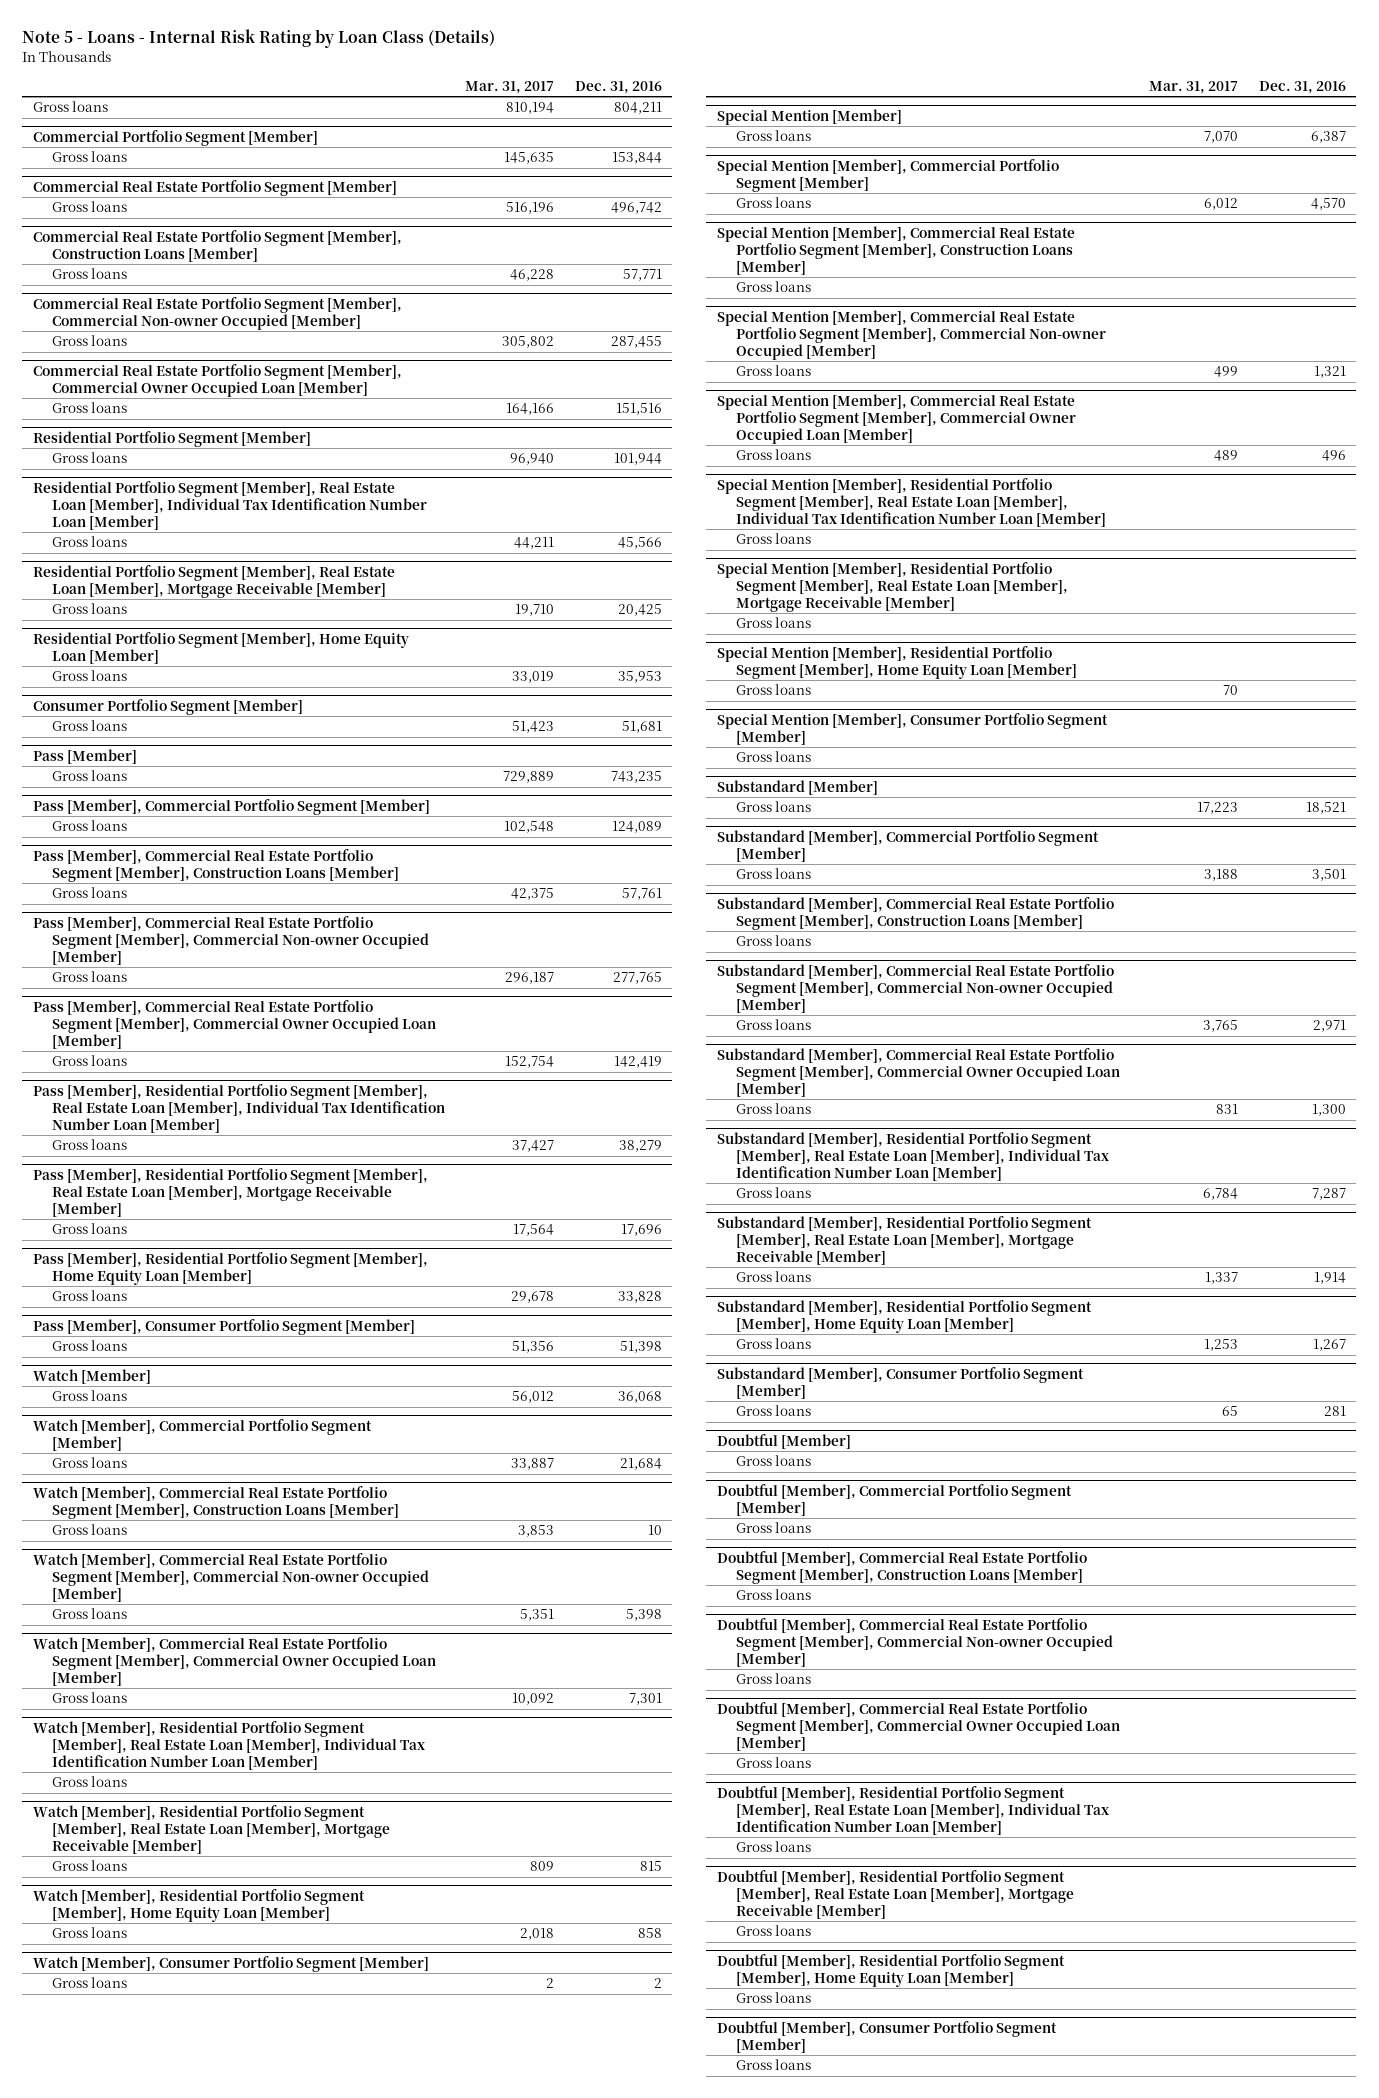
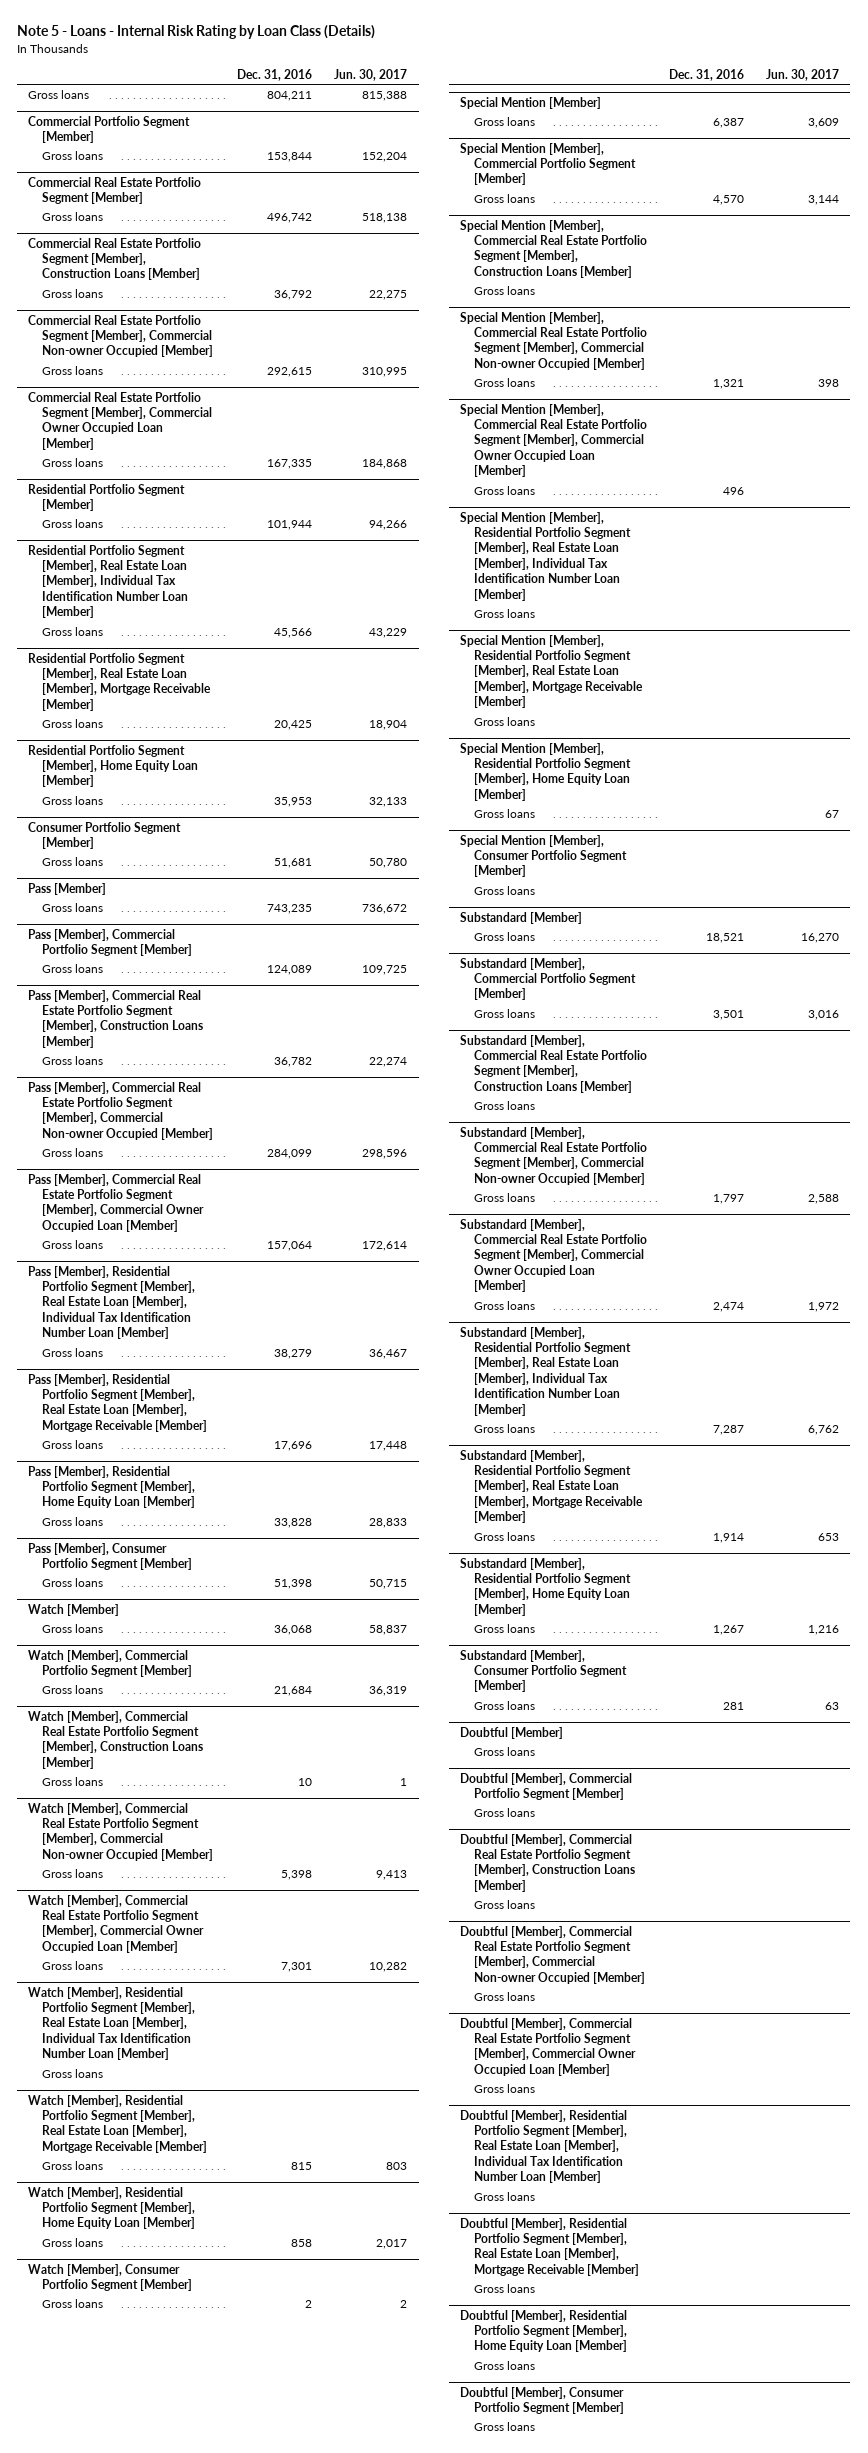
- | Mar. 31, 2017 | Dec. 31, 2016
+ | Dec. 31, 2016 | Jun. 30, 2017
@ Commercial Real Estate Portfolio Segment [Member], Construction Loans [Member]
- Gross loans | 46,228 | 57,771
+ Gross loans | 36,792 | 22,275
@ Commercial Real Estate Portfolio Segment [Member], Commercial Non-owner Occupied [Member]
- Gross loans | 305,802 | 287,455
+ Gross loans | 292,615 | 310,995
@ Commercial Real Estate Portfolio Segment [Member], Commercial Owner Occupied Loan [Member]
- Gross loans | 164,166 | 151,516
+ Gross loans | 167,335 | 184,868
@ Pass [Member], Commercial Real Estate Portfolio Segment [Member], Construction Loans [Member]
- Gross loans | 42,375 | 57,761
+ Gross loans | 36,782 | 22,274
@ Pass [Member], Commercial Real Estate Portfolio Segment [Member], Commercial Non-owner Occupied [Member]
- Gross loans | 296,187 | 277,765
+ Gross loans | 284,099 | 298,596
@ Pass [Member], Commercial Real Estate Portfolio Segment [Member], Commercial Owner Occupied Loan [Member]
- Gross loans | 152,754 | 142,419
+ Gross loans | 157,064 | 172,614
@ Substandard [Member], Commercial Real Estate Portfolio Segment [Member], Commercial Non-owner Occupied [Member]
- Gross loans | 3,765 | 2,971
+ Gross loans | 1,797 | 2,588
@ Substandard [Member], Commercial Real Estate Portfolio Segment [Member], Commercial Owner Occupied Loan [Member]
- Gross loans | 831 | 1,300
+ Gross loans | 2,474 | 1,972

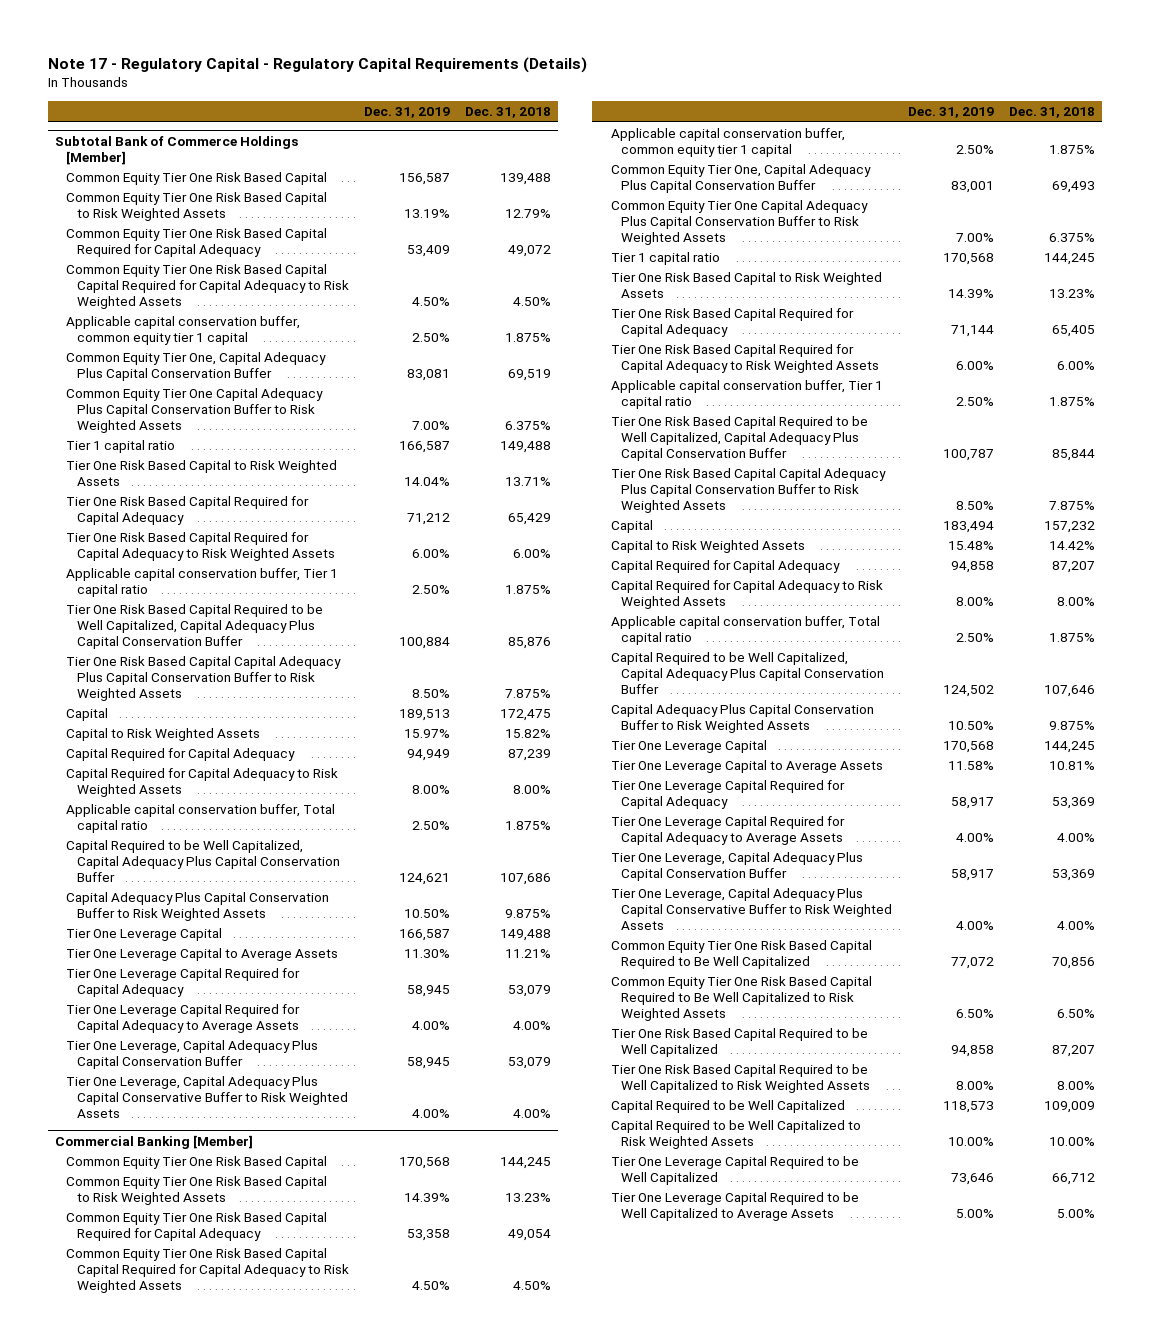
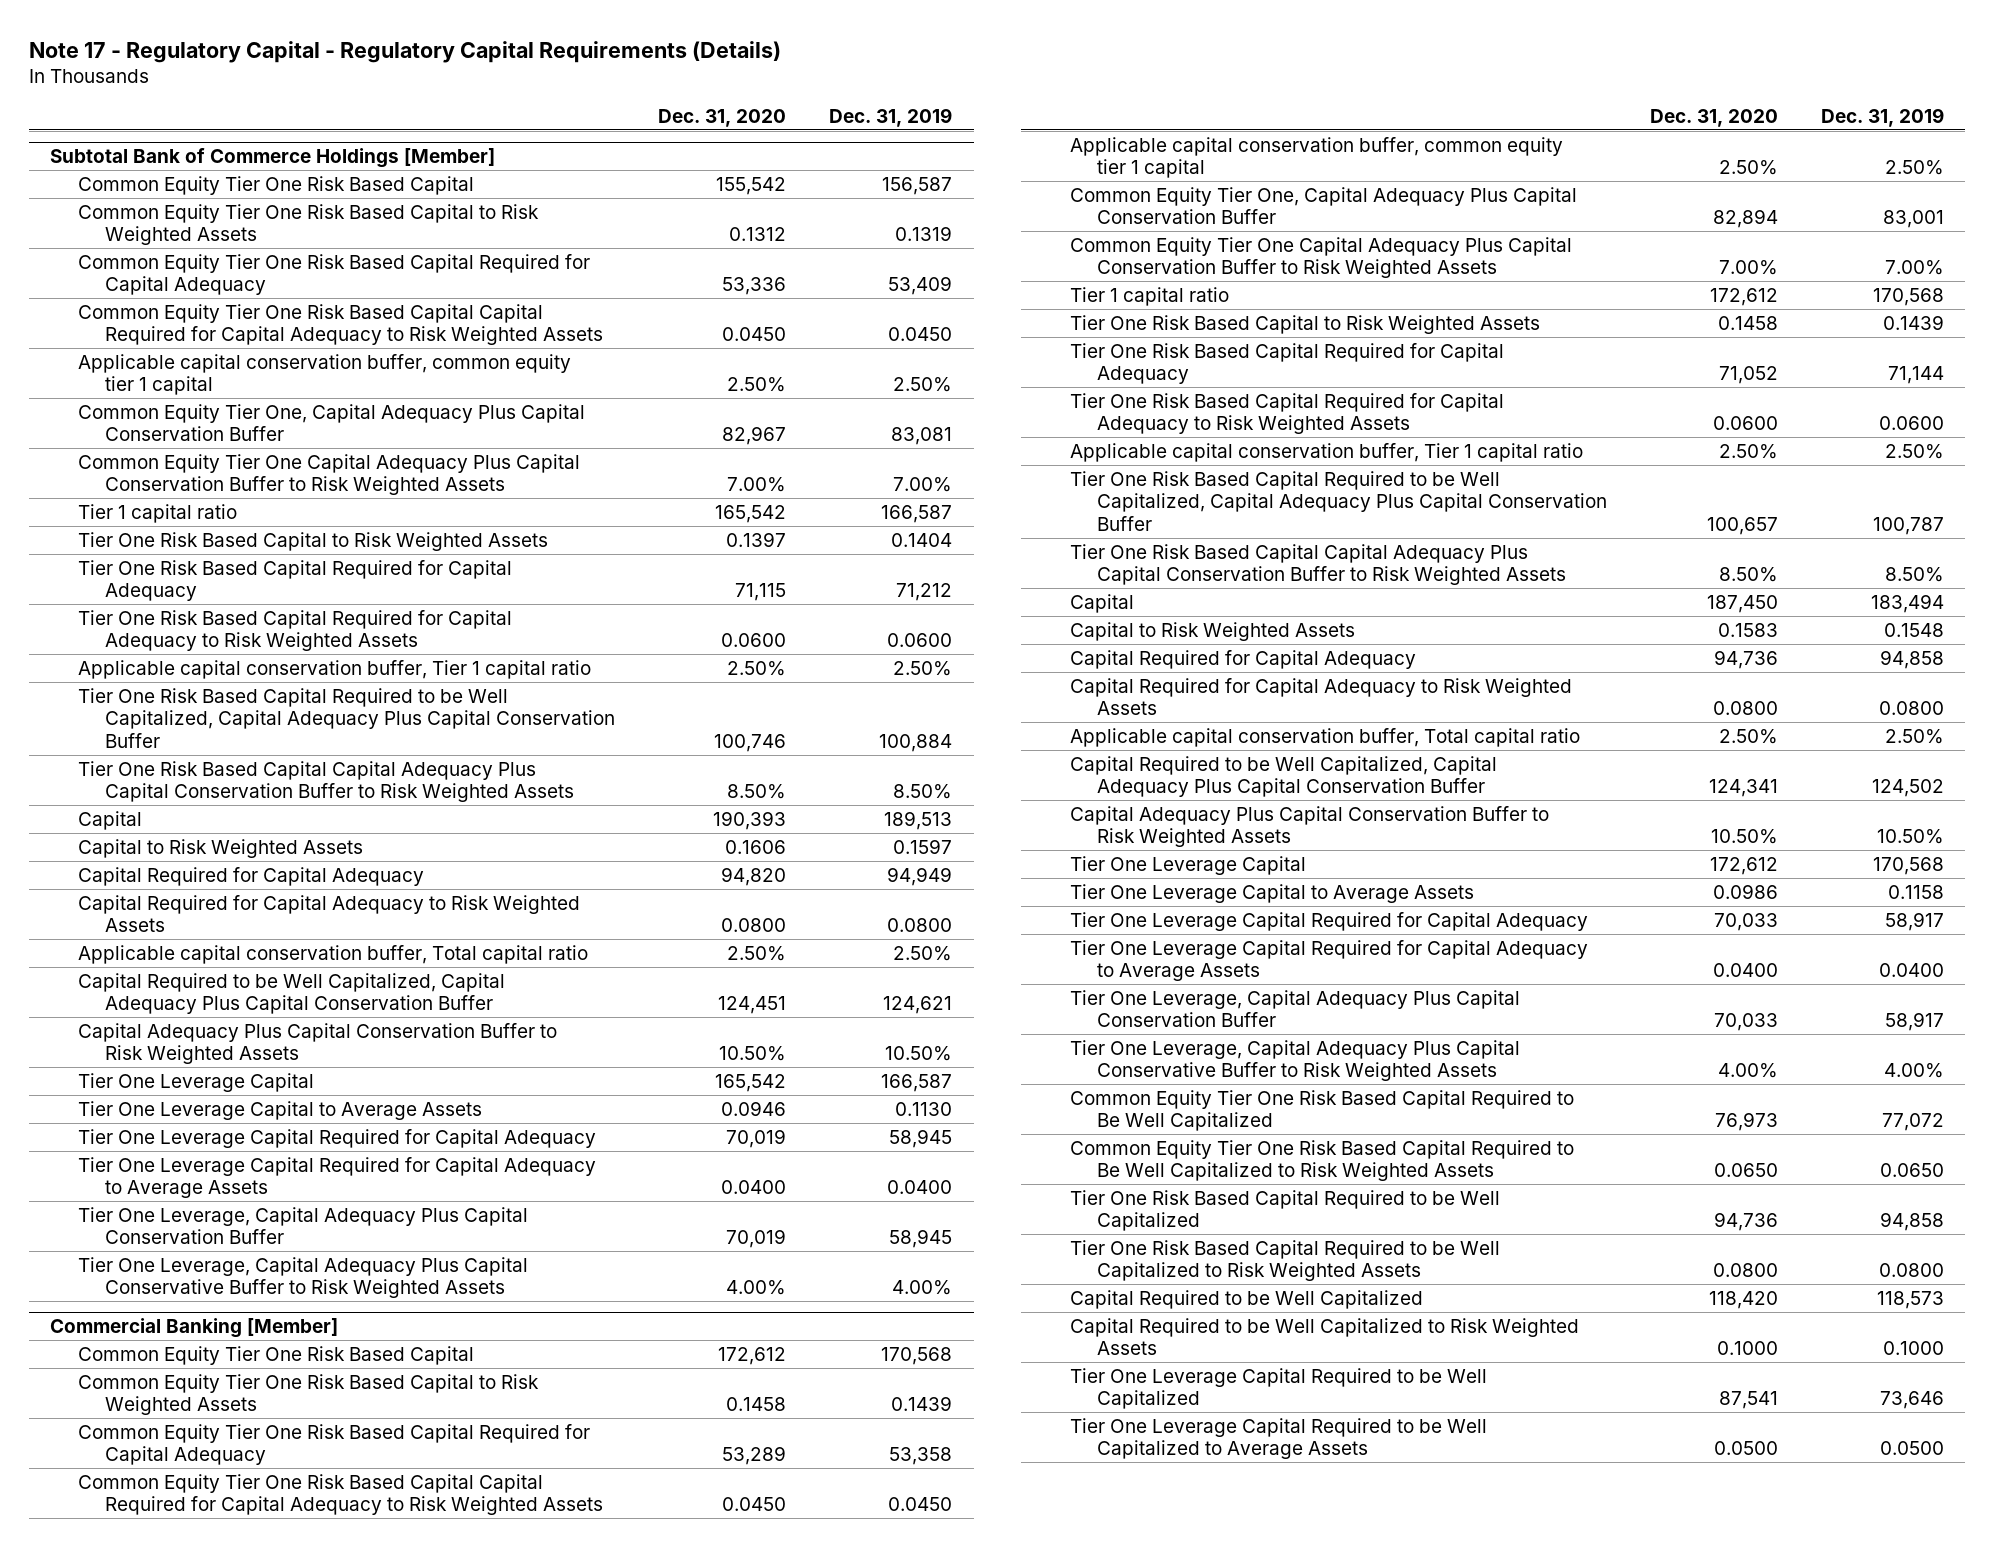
- | Dec. 31, 2019 | Dec. 31, 2018
+ | Dec. 31, 2020 | Dec. 31, 2019
@ Subtotal Bank of Commerce Holdings [Member]
- Common Equity Tier One Risk Based Capital to Risk Weighted Assets | 13.19% | 12.79%
+ Common Equity Tier One Risk Based Capital to Risk Weighted Assets | 0.1312 | 0.1319
- Common Equity Tier One Risk Based Capital Capital Required for Capital Adequacy to Risk Weighted Assets | 4.50% | 4.50%
+ Common Equity Tier One Risk Based Capital Capital Required for Capital Adequacy to Risk Weighted Assets | 0.0450 | 0.0450
- Tier One Risk Based Capital to Risk Weighted Assets | 14.04% | 13.71%
+ Tier One Risk Based Capital to Risk Weighted Assets | 0.1397 | 0.1404
- Tier One Risk Based Capital Required for Capital Adequacy to Risk Weighted Assets | 6.00% | 6.00%
+ Tier One Risk Based Capital Required for Capital Adequacy to Risk Weighted Assets | 0.0600 | 0.0600
- Capital to Risk Weighted Assets | 15.97% | 15.82%
+ Capital to Risk Weighted Assets | 0.1606 | 0.1597
- Capital Required for Capital Adequacy to Risk Weighted Assets | 8.00% | 8.00%
+ Capital Required for Capital Adequacy to Risk Weighted Assets | 0.0800 | 0.0800
- Tier One Leverage Capital to Average Assets | 11.30% | 11.21%
+ Tier One Leverage Capital to Average Assets | 0.0946 | 0.1130
- Tier One Leverage Capital Required for Capital Adequacy to Average Assets | 4.00% | 4.00%
+ Tier One Leverage Capital Required for Capital Adequacy to Average Assets | 0.0400 | 0.0400
@ Commercial Banking [Member]
- Common Equity Tier One Risk Based Capital to Risk Weighted Assets | 14.39% | 13.23%
+ Common Equity Tier One Risk Based Capital to Risk Weighted Assets | 0.1458 | 0.1439
- Common Equity Tier One Risk Based Capital Capital Required for Capital Adequacy to Risk Weighted Assets | 4.50% | 4.50%
+ Common Equity Tier One Risk Based Capital Capital Required for Capital Adequacy to Risk Weighted Assets | 0.0450 | 0.0450
- Tier One Risk Based Capital to Risk Weighted Assets | 14.39% | 13.23%
+ Tier One Risk Based Capital to Risk Weighted Assets | 0.1458 | 0.1439
- Tier One Risk Based Capital Required for Capital Adequacy to Risk Weighted Assets | 6.00% | 6.00%
+ Tier One Risk Based Capital Required for Capital Adequacy to Risk Weighted Assets | 0.0600 | 0.0600
- Capital to Risk Weighted Assets | 15.48% | 14.42%
+ Capital to Risk Weighted Assets | 0.1583 | 0.1548
- Capital Required for Capital Adequacy to Risk Weighted Assets | 8.00% | 8.00%
+ Capital Required for Capital Adequacy to Risk Weighted Assets | 0.0800 | 0.0800
- Tier One Leverage Capital to Average Assets | 11.58% | 10.81%
+ Tier One Leverage Capital to Average Assets | 0.0986 | 0.1158
- Tier One Leverage Capital Required for Capital Adequacy to Average Assets | 4.00% | 4.00%
+ Tier One Leverage Capital Required for Capital Adequacy to Average Assets | 0.0400 | 0.0400
- Common Equity Tier One Risk Based Capital Required to Be Well Capitalized to Risk Weighted Assets | 6.50% | 6.50%
+ Common Equity Tier One Risk Based Capital Required to Be Well Capitalized to Risk Weighted Assets | 0.0650 | 0.0650
- Tier One Risk Based Capital Required to be Well Capitalized to Risk Weighted Assets | 8.00% | 8.00%
+ Tier One Risk Based Capital Required to be Well Capitalized to Risk Weighted Assets | 0.0800 | 0.0800
- Capital Required to be Well Capitalized to Risk Weighted Assets | 10.00% | 10.00%
+ Capital Required to be Well Capitalized to Risk Weighted Assets | 0.1000 | 0.1000
- Tier One Leverage Capital Required to be Well Capitalized to Average Assets | 5.00% | 5.00%
+ Tier One Leverage Capital Required to be Well Capitalized to Average Assets | 0.0500 | 0.0500

